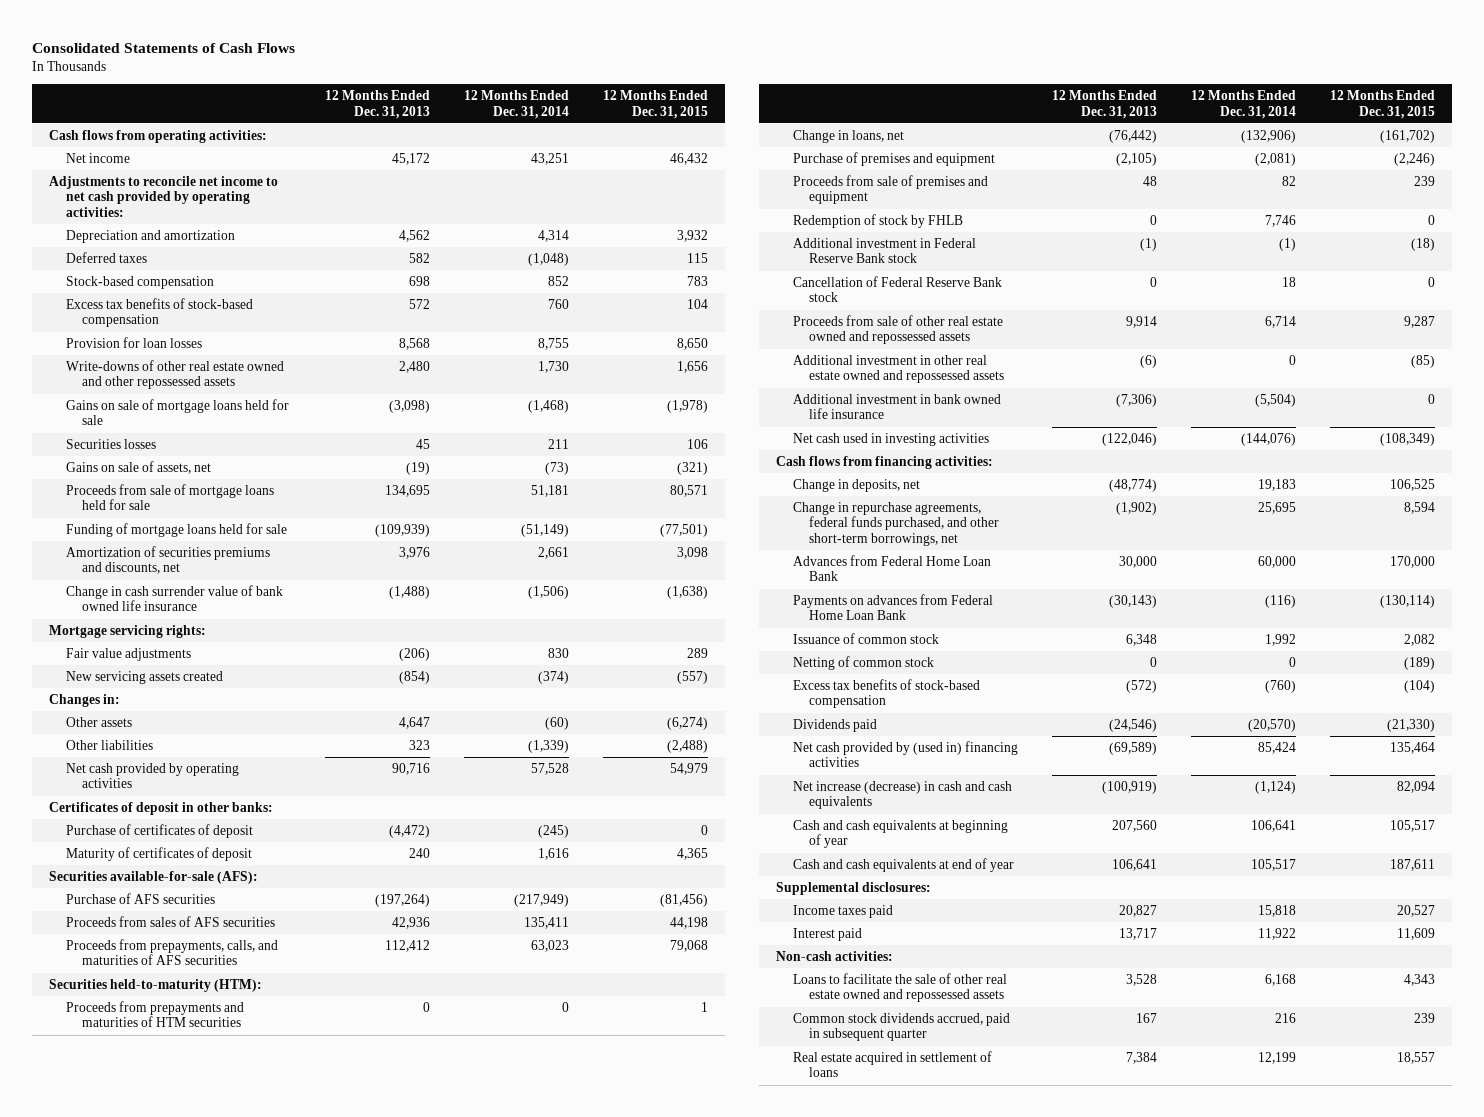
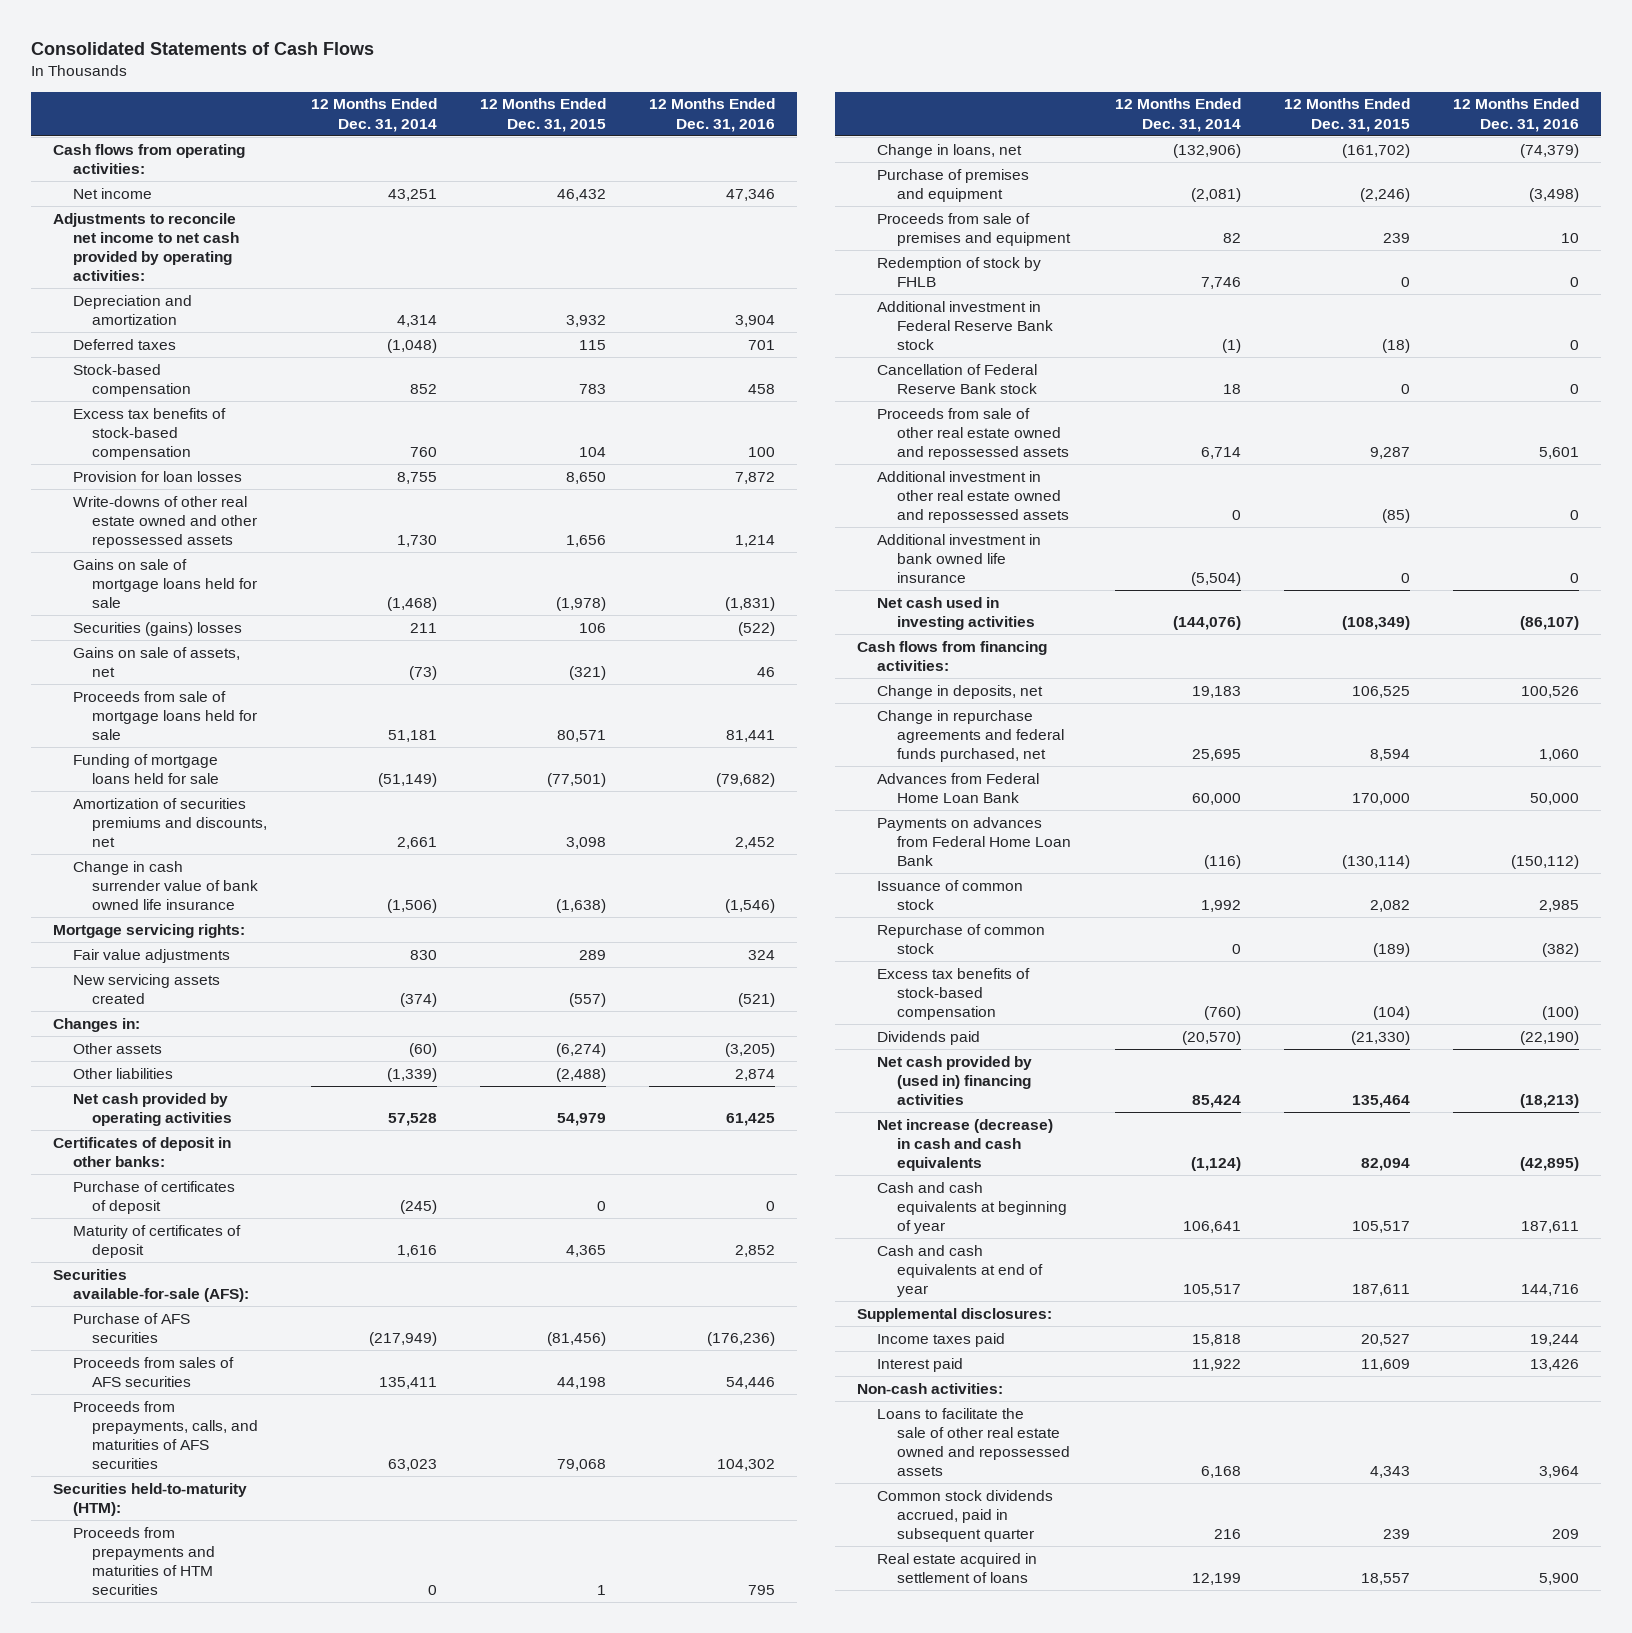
- | 12 Months Ended Dec. 31, 2013 | 12 Months Ended Dec. 31, 2014 | 12 Months Ended Dec. 31, 2015
+ | 12 Months Ended Dec. 31, 2014 | 12 Months Ended Dec. 31, 2015 | 12 Months Ended Dec. 31, 2016
- Securities losses | 45 | 211 | 106
+ Securities (gains) losses | 211 | 106 | (522)
- Change in repurchase agreements, federal funds purchased, and other short-term borrowings, net | (1,902) | 25,695 | 8,594
+ Change in repurchase agreements and federal funds purchased, net | 25,695 | 8,594 | 1,060
- Netting of common stock | 0 | 0 | (189)
+ Repurchase of common stock | 0 | (189) | (382)

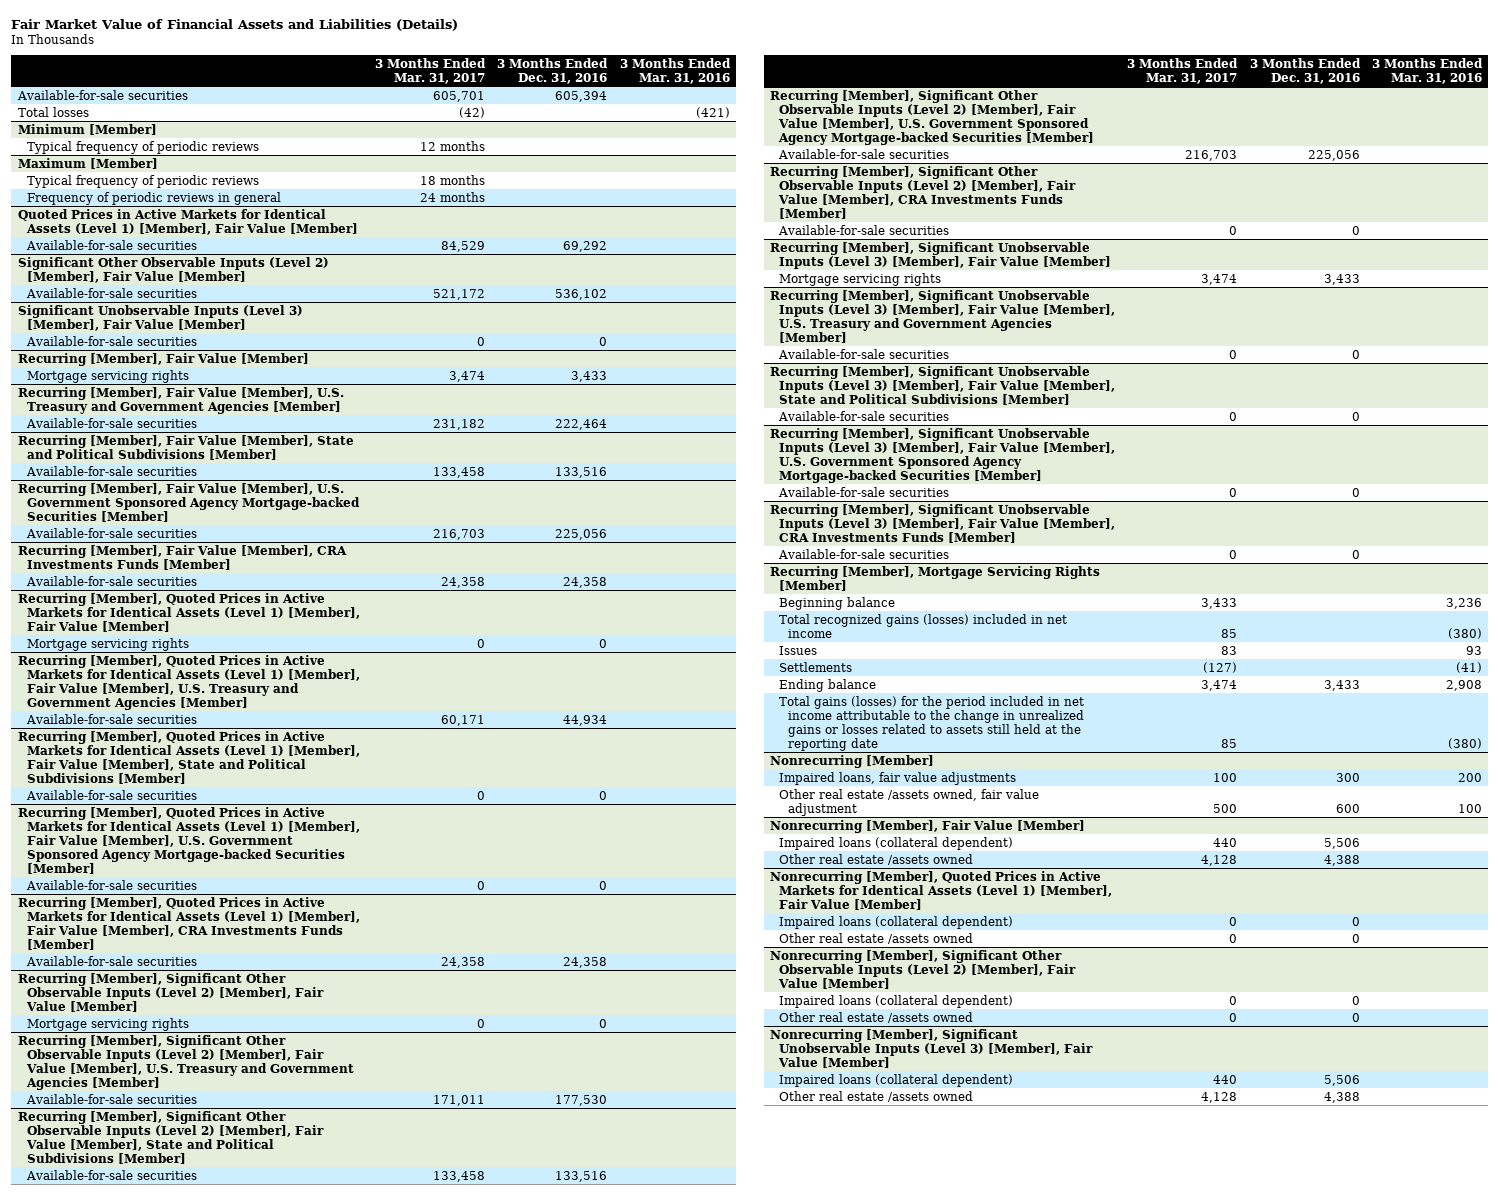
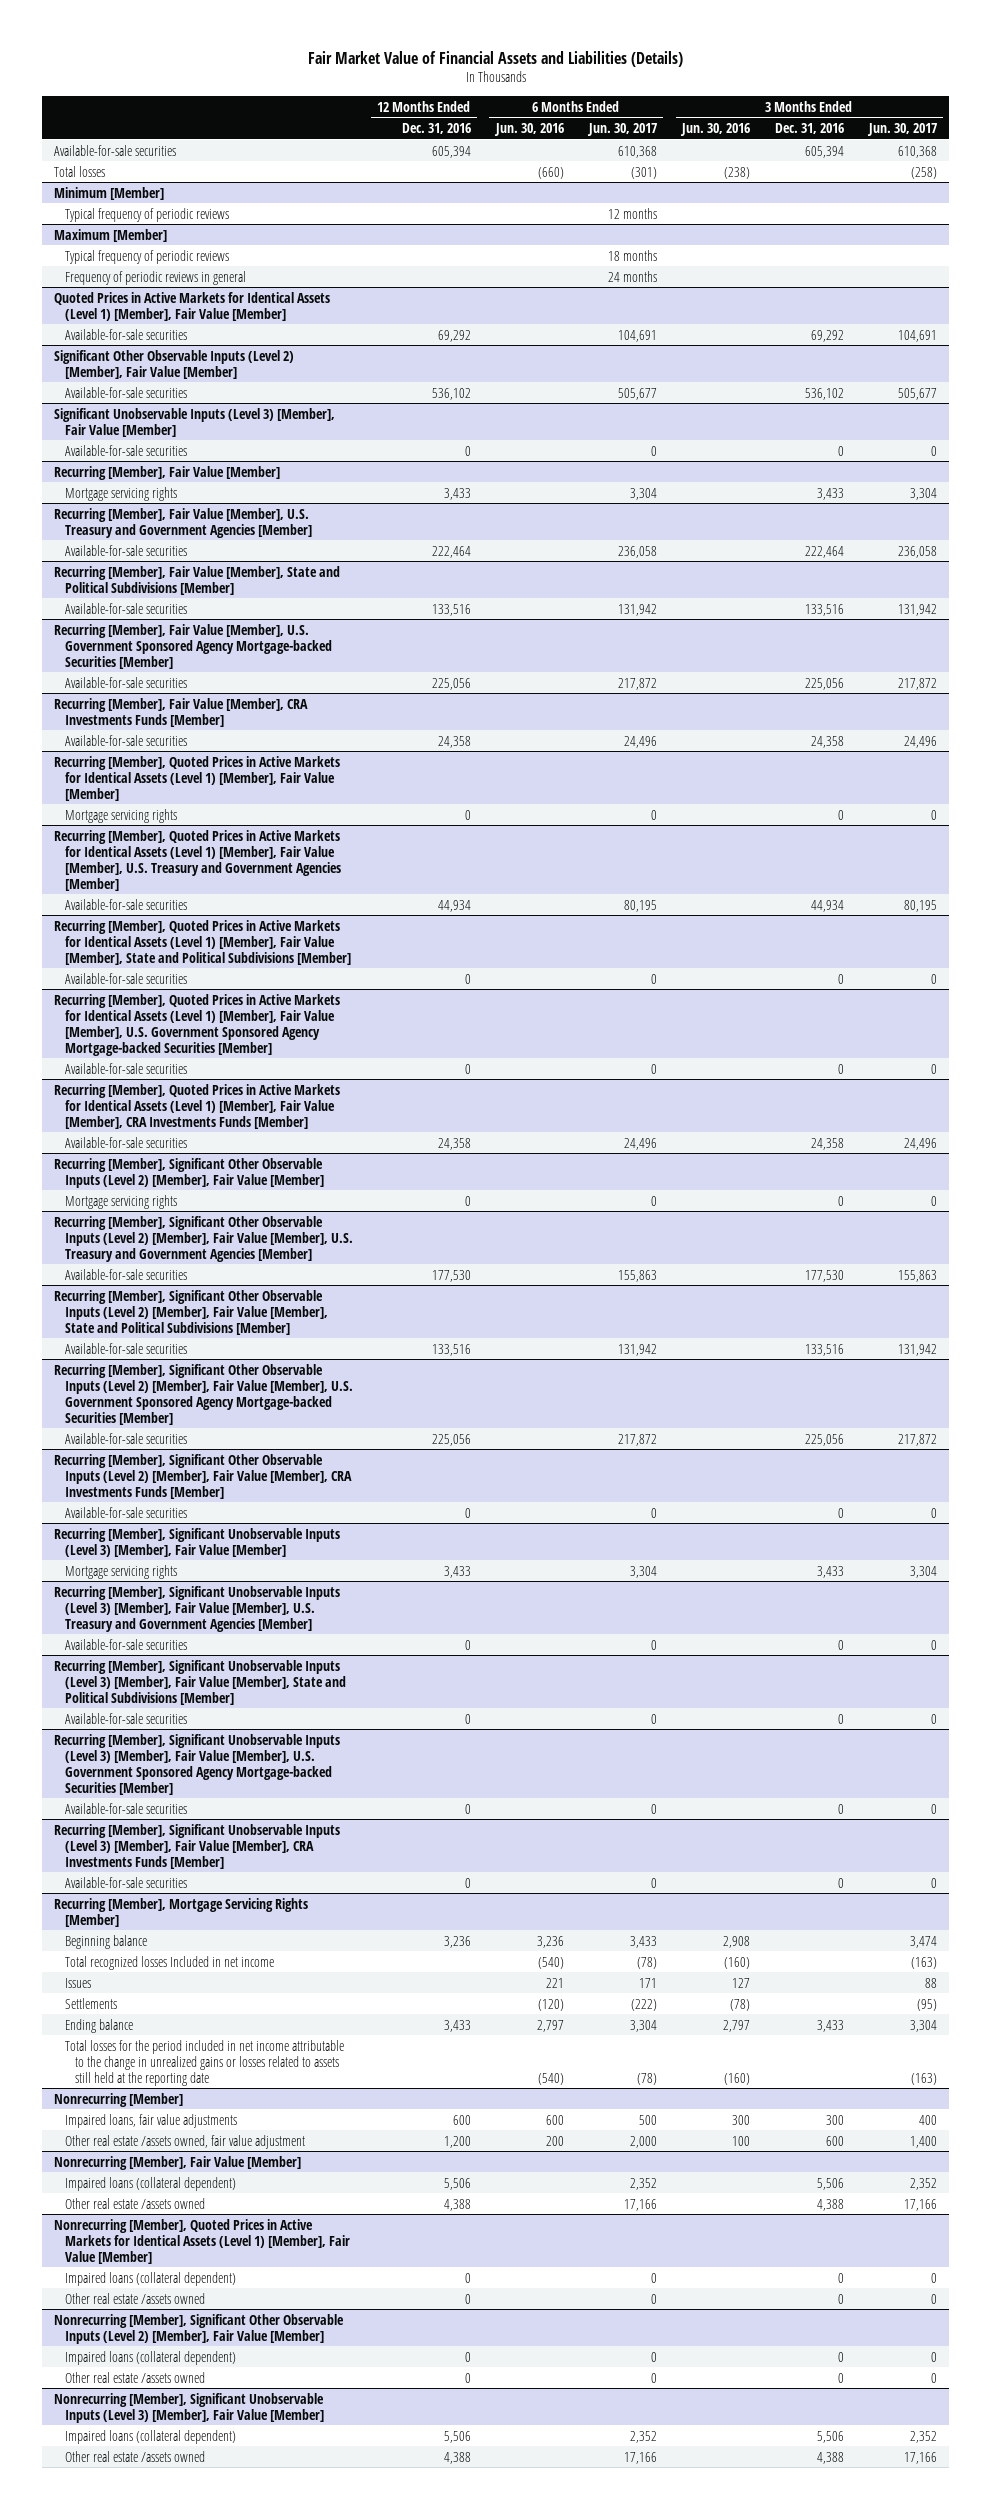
- | 3 Months Ended Mar. 31, 2017 | 3 Months Ended Dec. 31, 2016 | 3 Months Ended Mar. 31, 2016
+ | 12 Months Ended Dec. 31, 2016 | 6 Months Ended Jun. 30, 2016 | 6 Months Ended Jun. 30, 2017 | 3 Months Ended Jun. 30, 2016 | 3 Months Ended Dec. 31, 2016 | 3 Months Ended Jun. 30, 2017
@ Recurring [Member], Mortgage Servicing Rights [Member]
- Total recognized gains (losses) included in net income | 85 | | (380)
+ Total recognized losses Included in net income | | (540) | (78) | (160) | | (163)
- Total gains (losses) for the period included in net income attributable to the change in unrealized gains or losses related to assets still held at the reporting date | 85 | | (380)
+ Total losses for the period included in net income attributable to the change in unrealized gains or losses related to assets still held at the reporting date | | (540) | (78) | (160) | | (163)

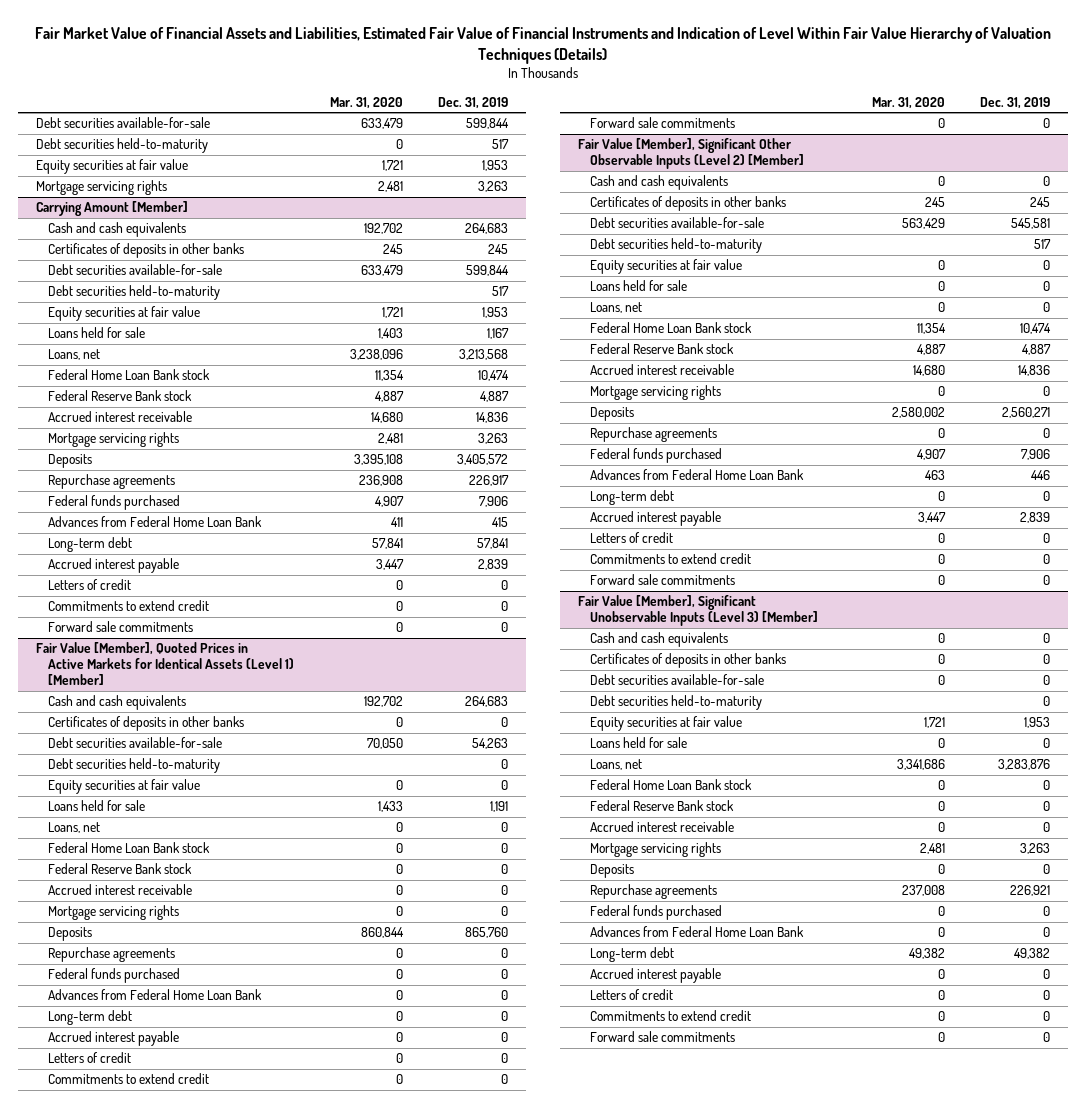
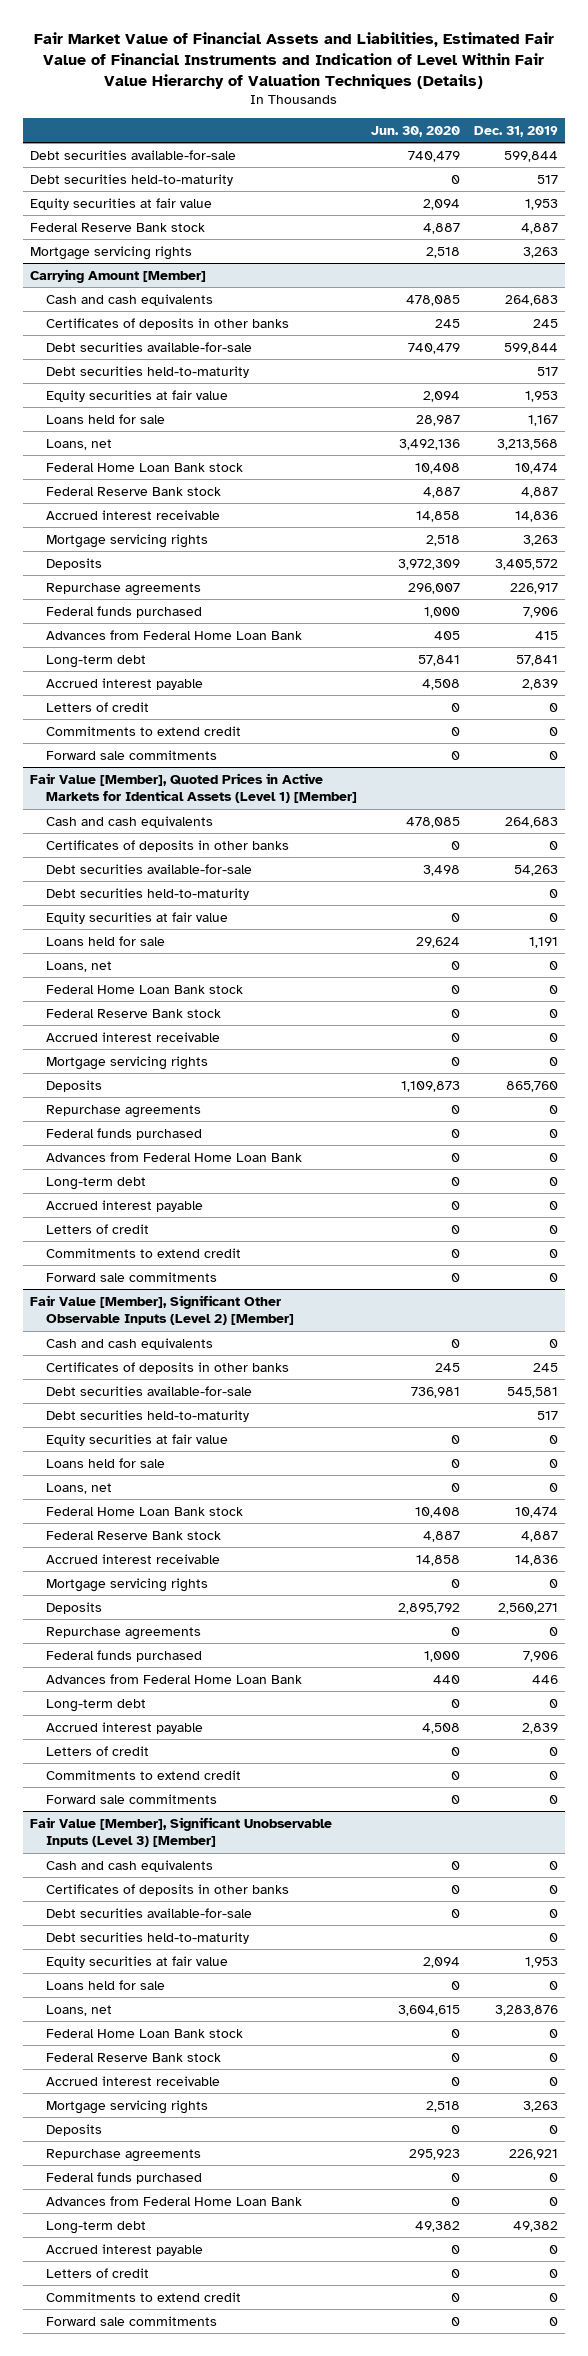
- | Mar. 31, 2020 | Dec. 31, 2019
+ | Jun. 30, 2020 | Dec. 31, 2019
+ Federal Reserve Bank stock | 4,887 | 4,887

